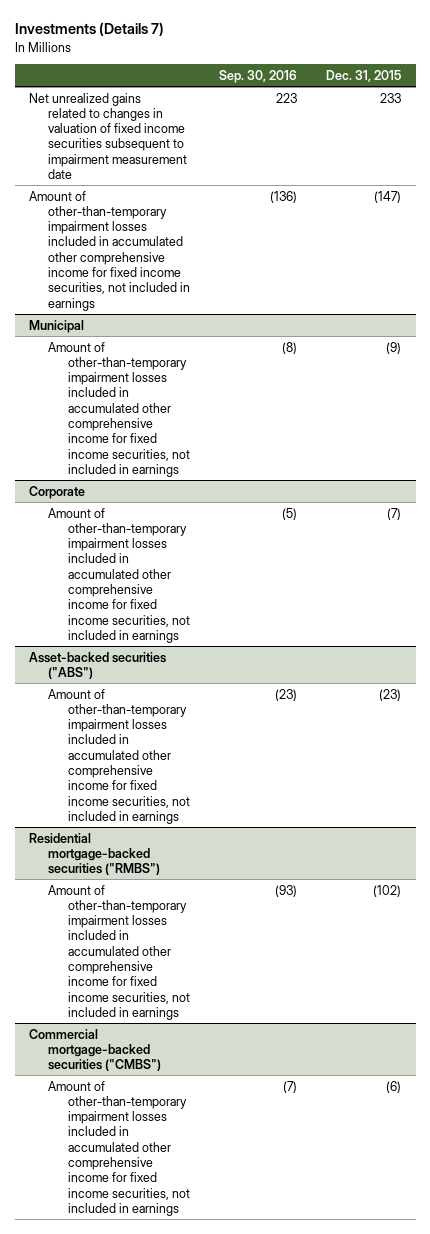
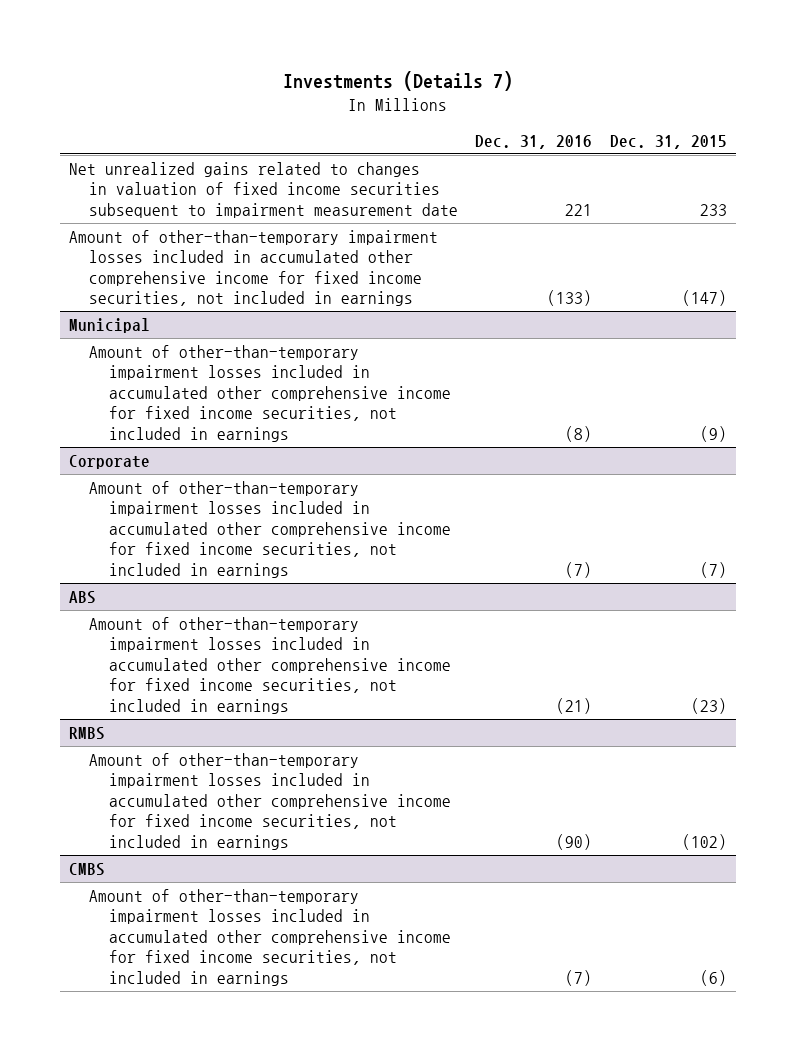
- | Sep. 30, 2016 | Dec. 31, 2015
+ | Dec. 31, 2016 | Dec. 31, 2015
- Asset-backed securities ("ABS")
+ ABS
- Residential mortgage-backed securities ("RMBS")
+ RMBS
- Commercial mortgage-backed securities ("CMBS")
+ CMBS

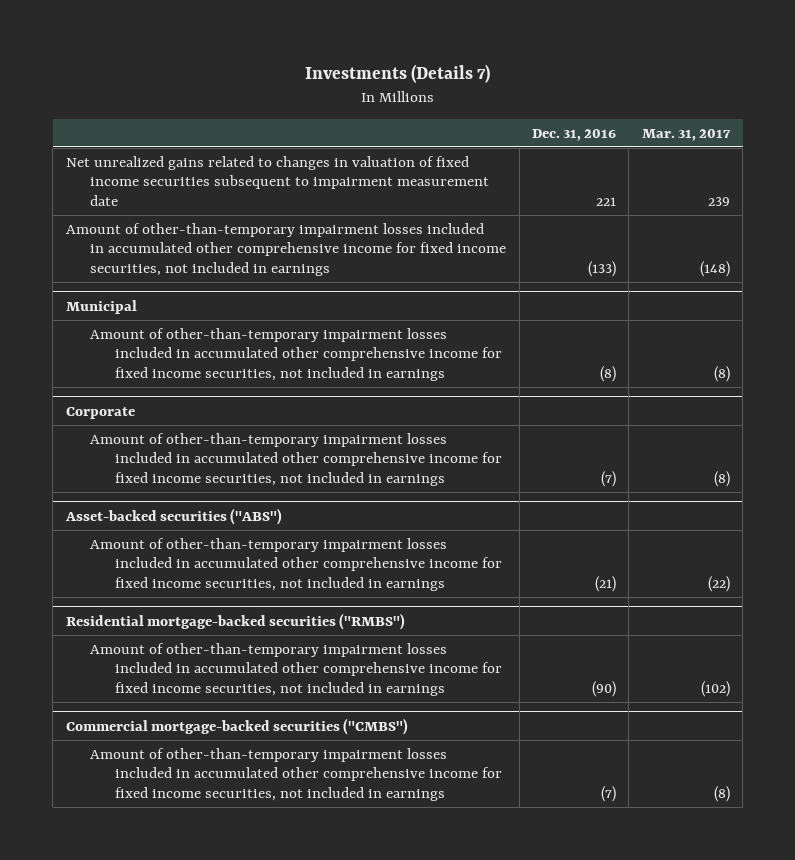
- | Dec. 31, 2016 | Dec. 31, 2015
+ | Dec. 31, 2016 | Mar. 31, 2017
- ABS
+ Asset-backed securities ("ABS")
- RMBS
+ Residential mortgage-backed securities ("RMBS")
- CMBS
+ Commercial mortgage-backed securities ("CMBS")

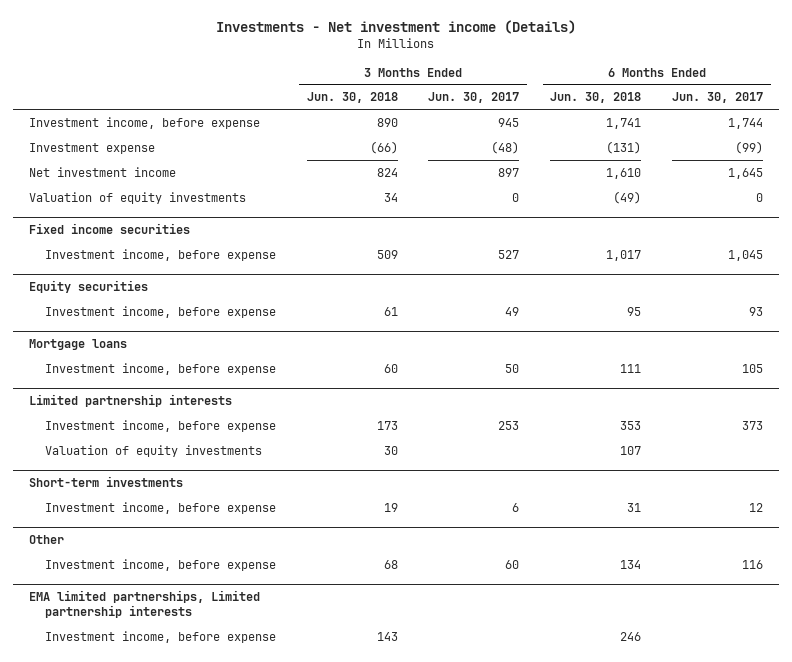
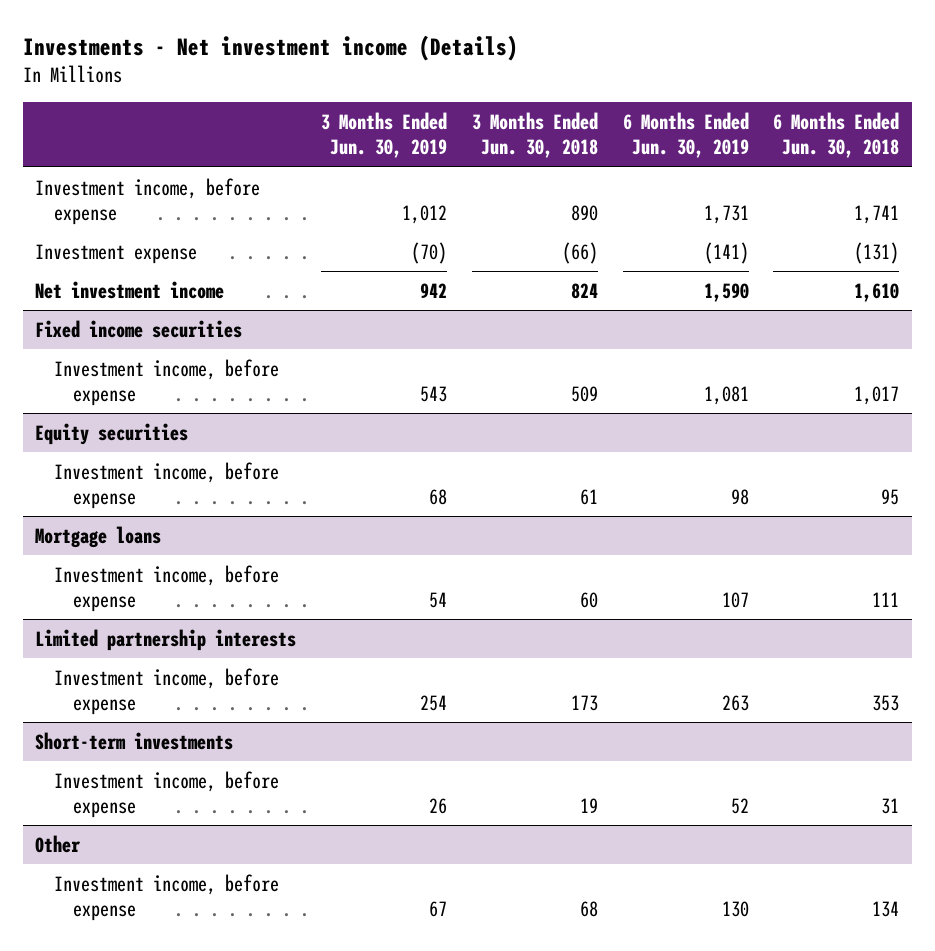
- | 3 Months Ended Jun. 30, 2018 | 3 Months Ended Jun. 30, 2017 | 6 Months Ended Jun. 30, 2018 | 6 Months Ended Jun. 30, 2017
+ | 3 Months Ended Jun. 30, 2019 | 3 Months Ended Jun. 30, 2018 | 6 Months Ended Jun. 30, 2019 | 6 Months Ended Jun. 30, 2018
- Valuation of equity investments | 34 | 0 | (49) | 0
@ Limited partnership interests
- Valuation of equity investments | 30 | | 107 |
- EMA limited partnerships, Limited partnership interests
- Investment income, before expense | 143 | | 246 |

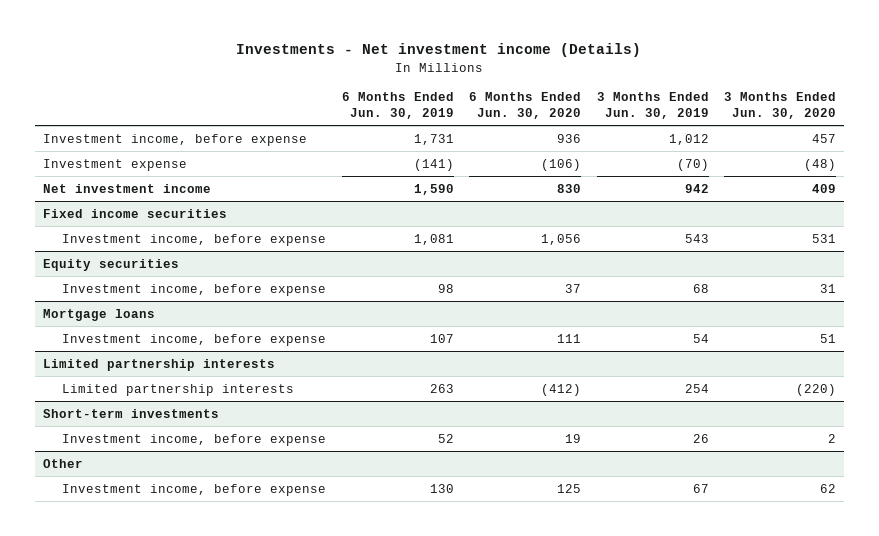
- | 3 Months Ended Jun. 30, 2019 | 3 Months Ended Jun. 30, 2018 | 6 Months Ended Jun. 30, 2019 | 6 Months Ended Jun. 30, 2018
+ | 6 Months Ended Jun. 30, 2019 | 6 Months Ended Jun. 30, 2020 | 3 Months Ended Jun. 30, 2019 | 3 Months Ended Jun. 30, 2020
@ Limited partnership interests
- Investment income, before expense | 254 | 173 | 263 | 353
+ Limited partnership interests | 263 | (412) | 254 | (220)

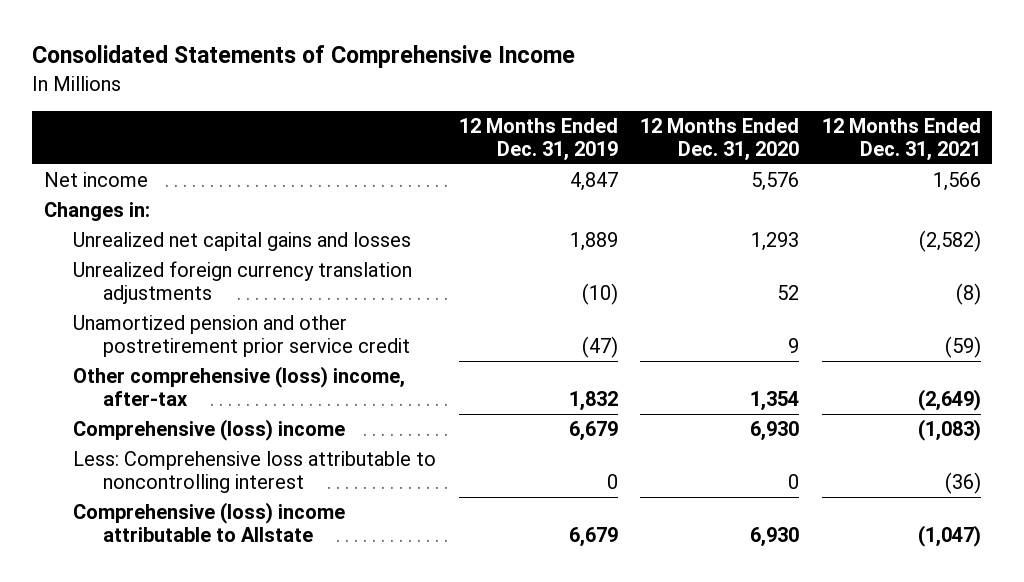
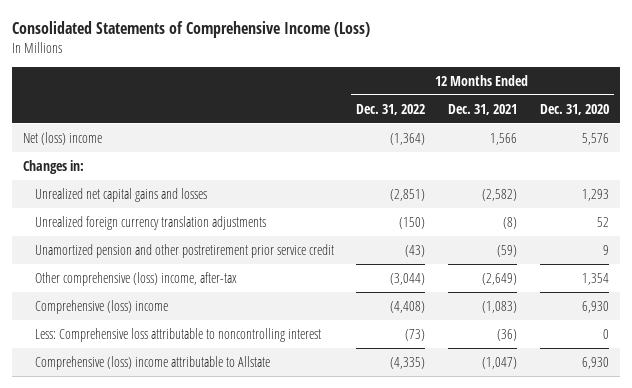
- Consolidated Statements of Comprehensive Income
+ Consolidated Statements of Comprehensive Income (Loss)
- | 12 Months Ended Dec. 31, 2019 | 12 Months Ended Dec. 31, 2020 | 12 Months Ended Dec. 31, 2021
+ | 12 Months Ended Dec. 31, 2022 | 12 Months Ended Dec. 31, 2021 | 12 Months Ended Dec. 31, 2020
- Net income | 4,847 | 5,576 | 1,566
+ Net (loss) income | (1,364) | 1,566 | 5,576

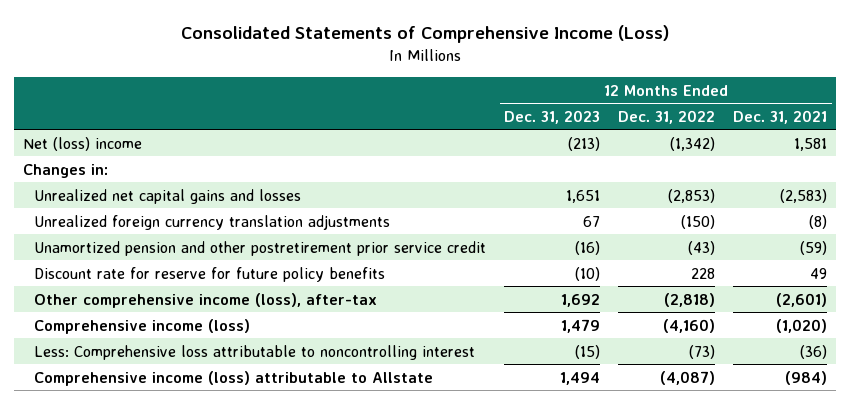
- | 12 Months Ended Dec. 31, 2022 | 12 Months Ended Dec. 31, 2021 | 12 Months Ended Dec. 31, 2020
+ | 12 Months Ended Dec. 31, 2023 | 12 Months Ended Dec. 31, 2022 | 12 Months Ended Dec. 31, 2021
- Net (loss) income | (1,364) | 1,566 | 5,576
+ Net (loss) income | (213) | (1,342) | 1,581
- Unrealized net capital gains and losses | (2,851) | (2,582) | 1,293
+ Unrealized net capital gains and losses | 1,651 | (2,853) | (2,583)
- Other comprehensive (loss) income, after-tax | (3,044) | (2,649) | 1,354
- Comprehensive (loss) income | (4,408) | (1,083) | 6,930
+ Discount rate for reserve for future policy benefits | (10) | 228 | 49
+ Other comprehensive income (loss), after-tax | 1,692 | (2,818) | (2,601)
+ Comprehensive income (loss) | 1,479 | (4,160) | (1,020)
- Comprehensive (loss) income attributable to Allstate | (4,335) | (1,047) | 6,930
+ Comprehensive income (loss) attributable to Allstate | 1,494 | (4,087) | (984)

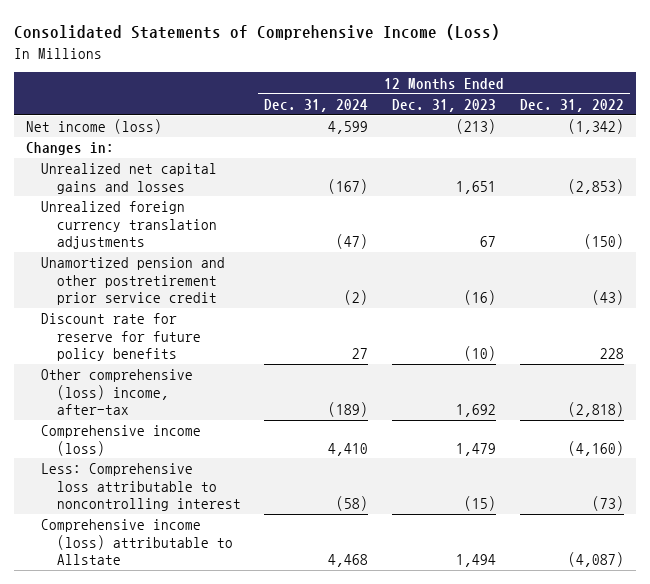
- | 12 Months Ended Dec. 31, 2023 | 12 Months Ended Dec. 31, 2022 | 12 Months Ended Dec. 31, 2021
+ | 12 Months Ended Dec. 31, 2024 | 12 Months Ended Dec. 31, 2023 | 12 Months Ended Dec. 31, 2022
- Net (loss) income | (213) | (1,342) | 1,581
+ Net income (loss) | 4,599 | (213) | (1,342)
- Other comprehensive income (loss), after-tax | 1,692 | (2,818) | (2,601)
+ Other comprehensive (loss) income, after-tax | (189) | 1,692 | (2,818)

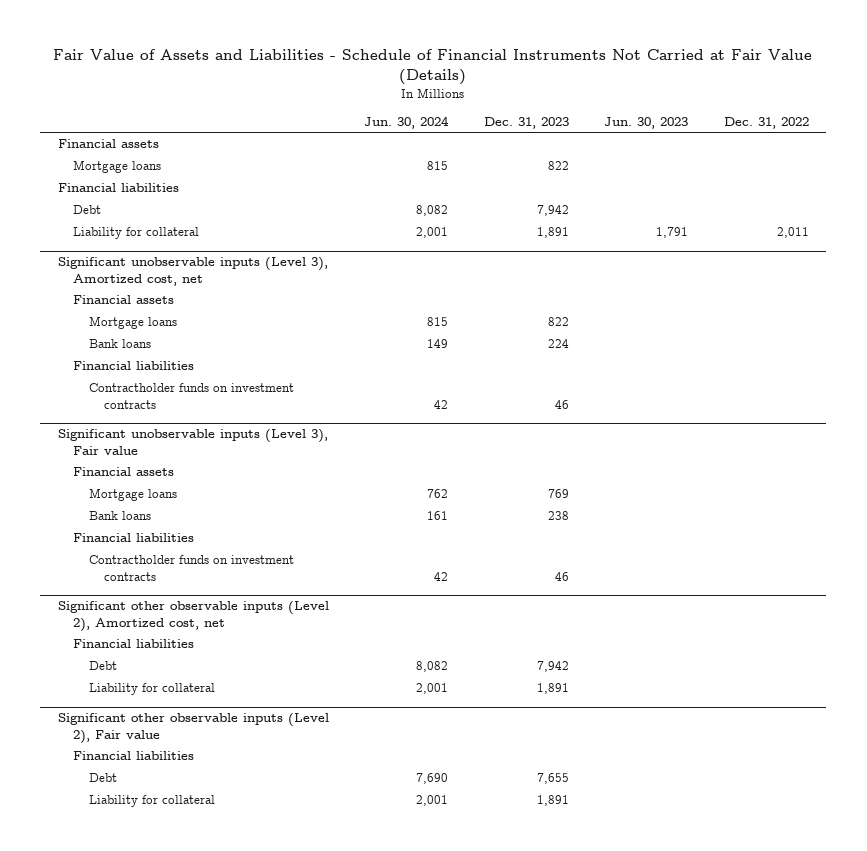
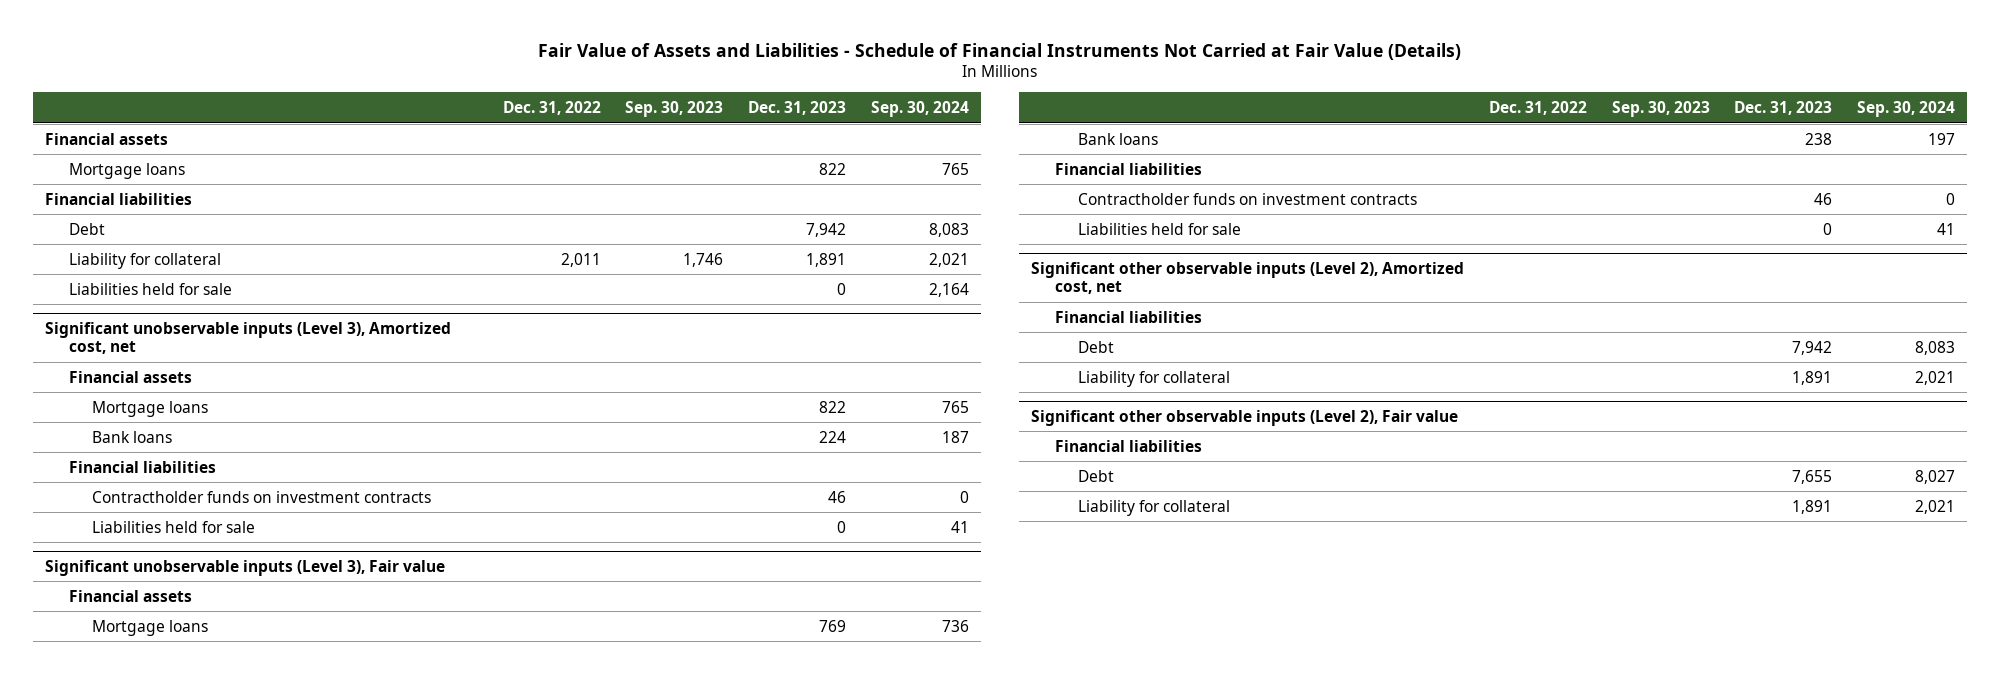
- | Jun. 30, 2024 | Dec. 31, 2023 | Jun. 30, 2023 | Dec. 31, 2022
+ | Dec. 31, 2022 | Sep. 30, 2023 | Dec. 31, 2023 | Sep. 30, 2024
+ Liabilities held for sale | | | 0 | 2,164
@ Significant unobservable inputs (Level 3), Amortized cost, net
+ Liabilities held for sale | | | 0 | 41
@ Significant unobservable inputs (Level 3), Fair value
+ Liabilities held for sale | | | 0 | 41

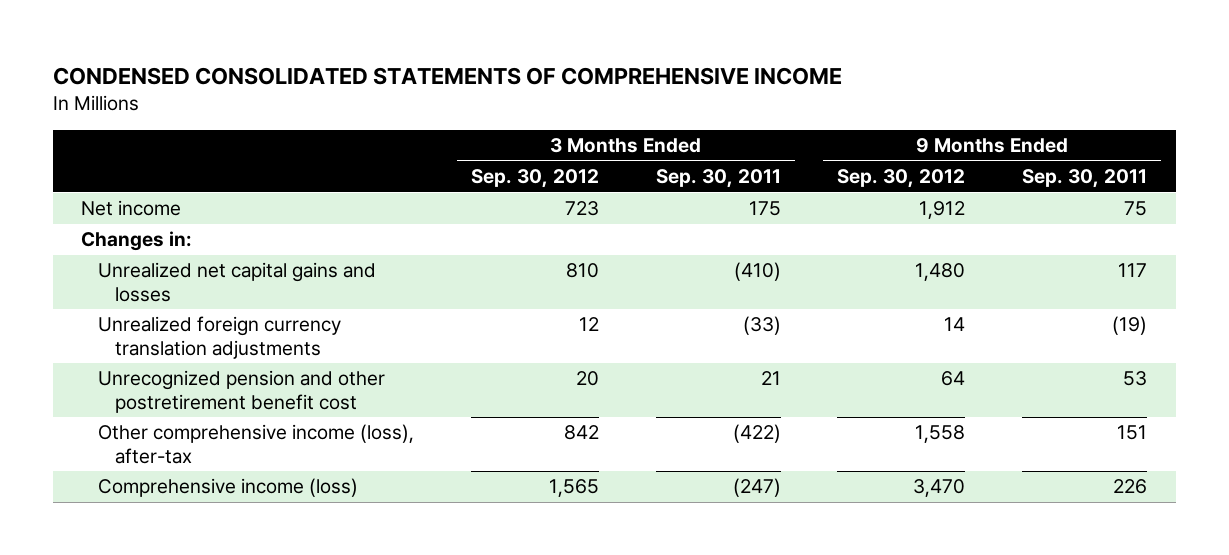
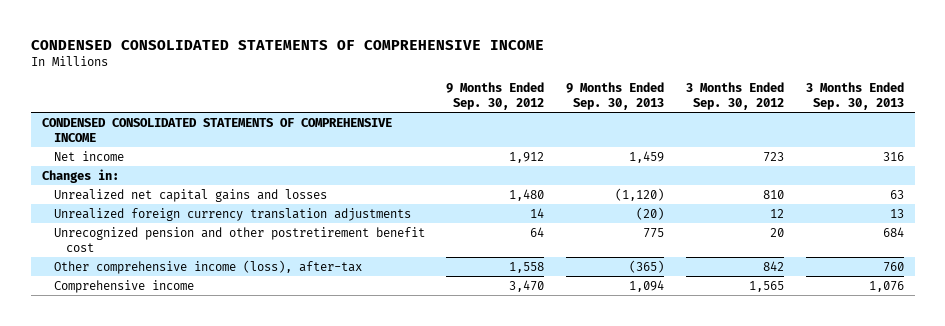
- | 3 Months Ended Sep. 30, 2012 | 3 Months Ended Sep. 30, 2011 | 9 Months Ended Sep. 30, 2012 | 9 Months Ended Sep. 30, 2011
+ | 9 Months Ended Sep. 30, 2012 | 9 Months Ended Sep. 30, 2013 | 3 Months Ended Sep. 30, 2012 | 3 Months Ended Sep. 30, 2013
+ CONDENSED CONSOLIDATED STATEMENTS OF COMPREHENSIVE INCOME
- Comprehensive income (loss) | 1,565 | (247) | 3,470 | 226
+ Comprehensive income | 3,470 | 1,094 | 1,565 | 1,076

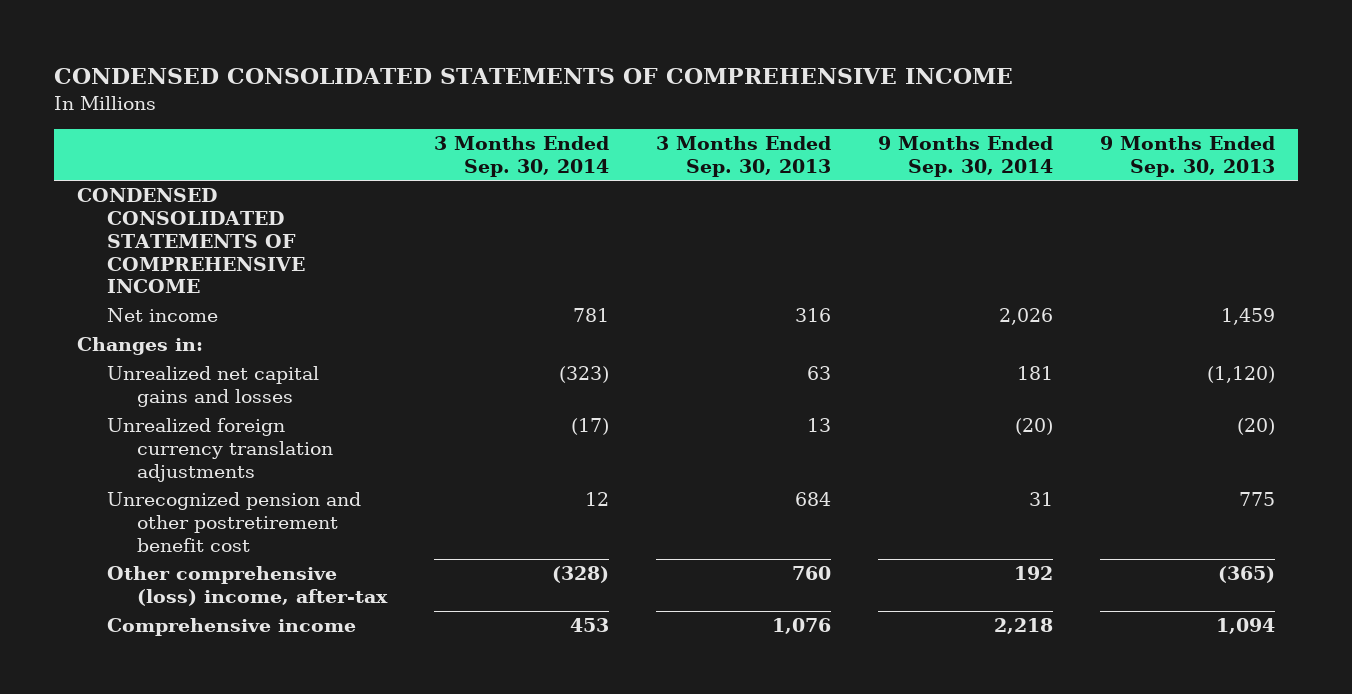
- | 9 Months Ended Sep. 30, 2012 | 9 Months Ended Sep. 30, 2013 | 3 Months Ended Sep. 30, 2012 | 3 Months Ended Sep. 30, 2013
+ | 3 Months Ended Sep. 30, 2014 | 3 Months Ended Sep. 30, 2013 | 9 Months Ended Sep. 30, 2014 | 9 Months Ended Sep. 30, 2013
- Other comprehensive income (loss), after-tax | 1,558 | (365) | 842 | 760
+ Other comprehensive (loss) income, after-tax | (328) | 760 | 192 | (365)

